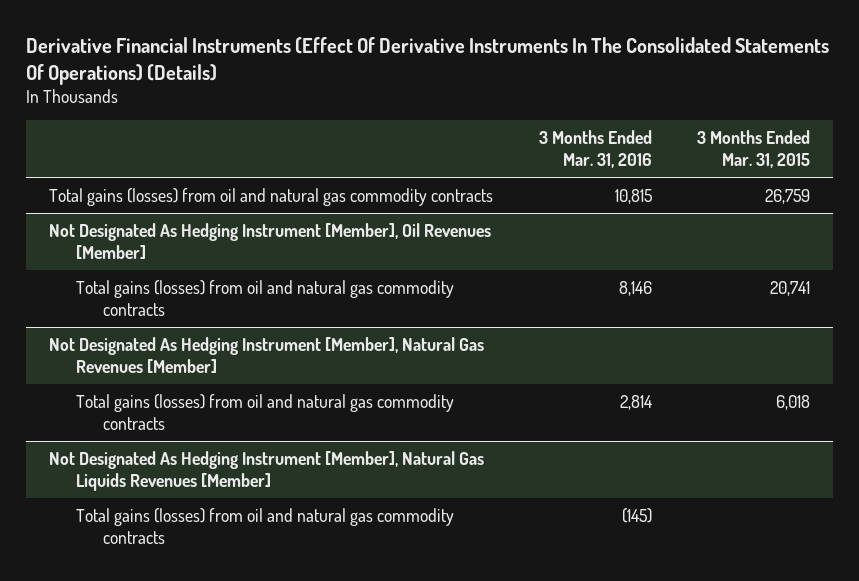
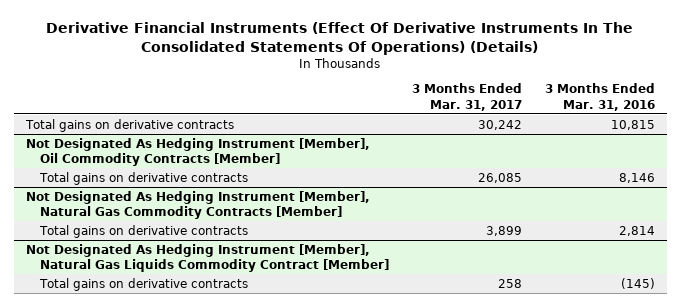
- | 3 Months Ended Mar. 31, 2016 | 3 Months Ended Mar. 31, 2015
+ | 3 Months Ended Mar. 31, 2017 | 3 Months Ended Mar. 31, 2016
- Total gains (losses) from oil and natural gas commodity contracts | 10,815 | 26,759
- Not Designated As Hedging Instrument [Member], Oil Revenues [Member]
- Total gains (losses) from oil and natural gas commodity contracts | 8,146 | 20,741
- Not Designated As Hedging Instrument [Member], Natural Gas Revenues [Member]
- Total gains (losses) from oil and natural gas commodity contracts | 2,814 | 6,018
- Not Designated As Hedging Instrument [Member], Natural Gas Liquids Revenues [Member]
- Total gains (losses) from oil and natural gas commodity contracts | (145) |
+ Total gains on derivative contracts | 30,242 | 10,815
+ Not Designated As Hedging Instrument [Member], Oil Commodity Contracts [Member]
+ Total gains on derivative contracts | 26,085 | 8,146
+ Not Designated As Hedging Instrument [Member], Natural Gas Commodity Contracts [Member]
+ Total gains on derivative contracts | 3,899 | 2,814
+ Not Designated As Hedging Instrument [Member], Natural Gas Liquids Commodity Contract [Member]
+ Total gains on derivative contracts | 258 | (145)

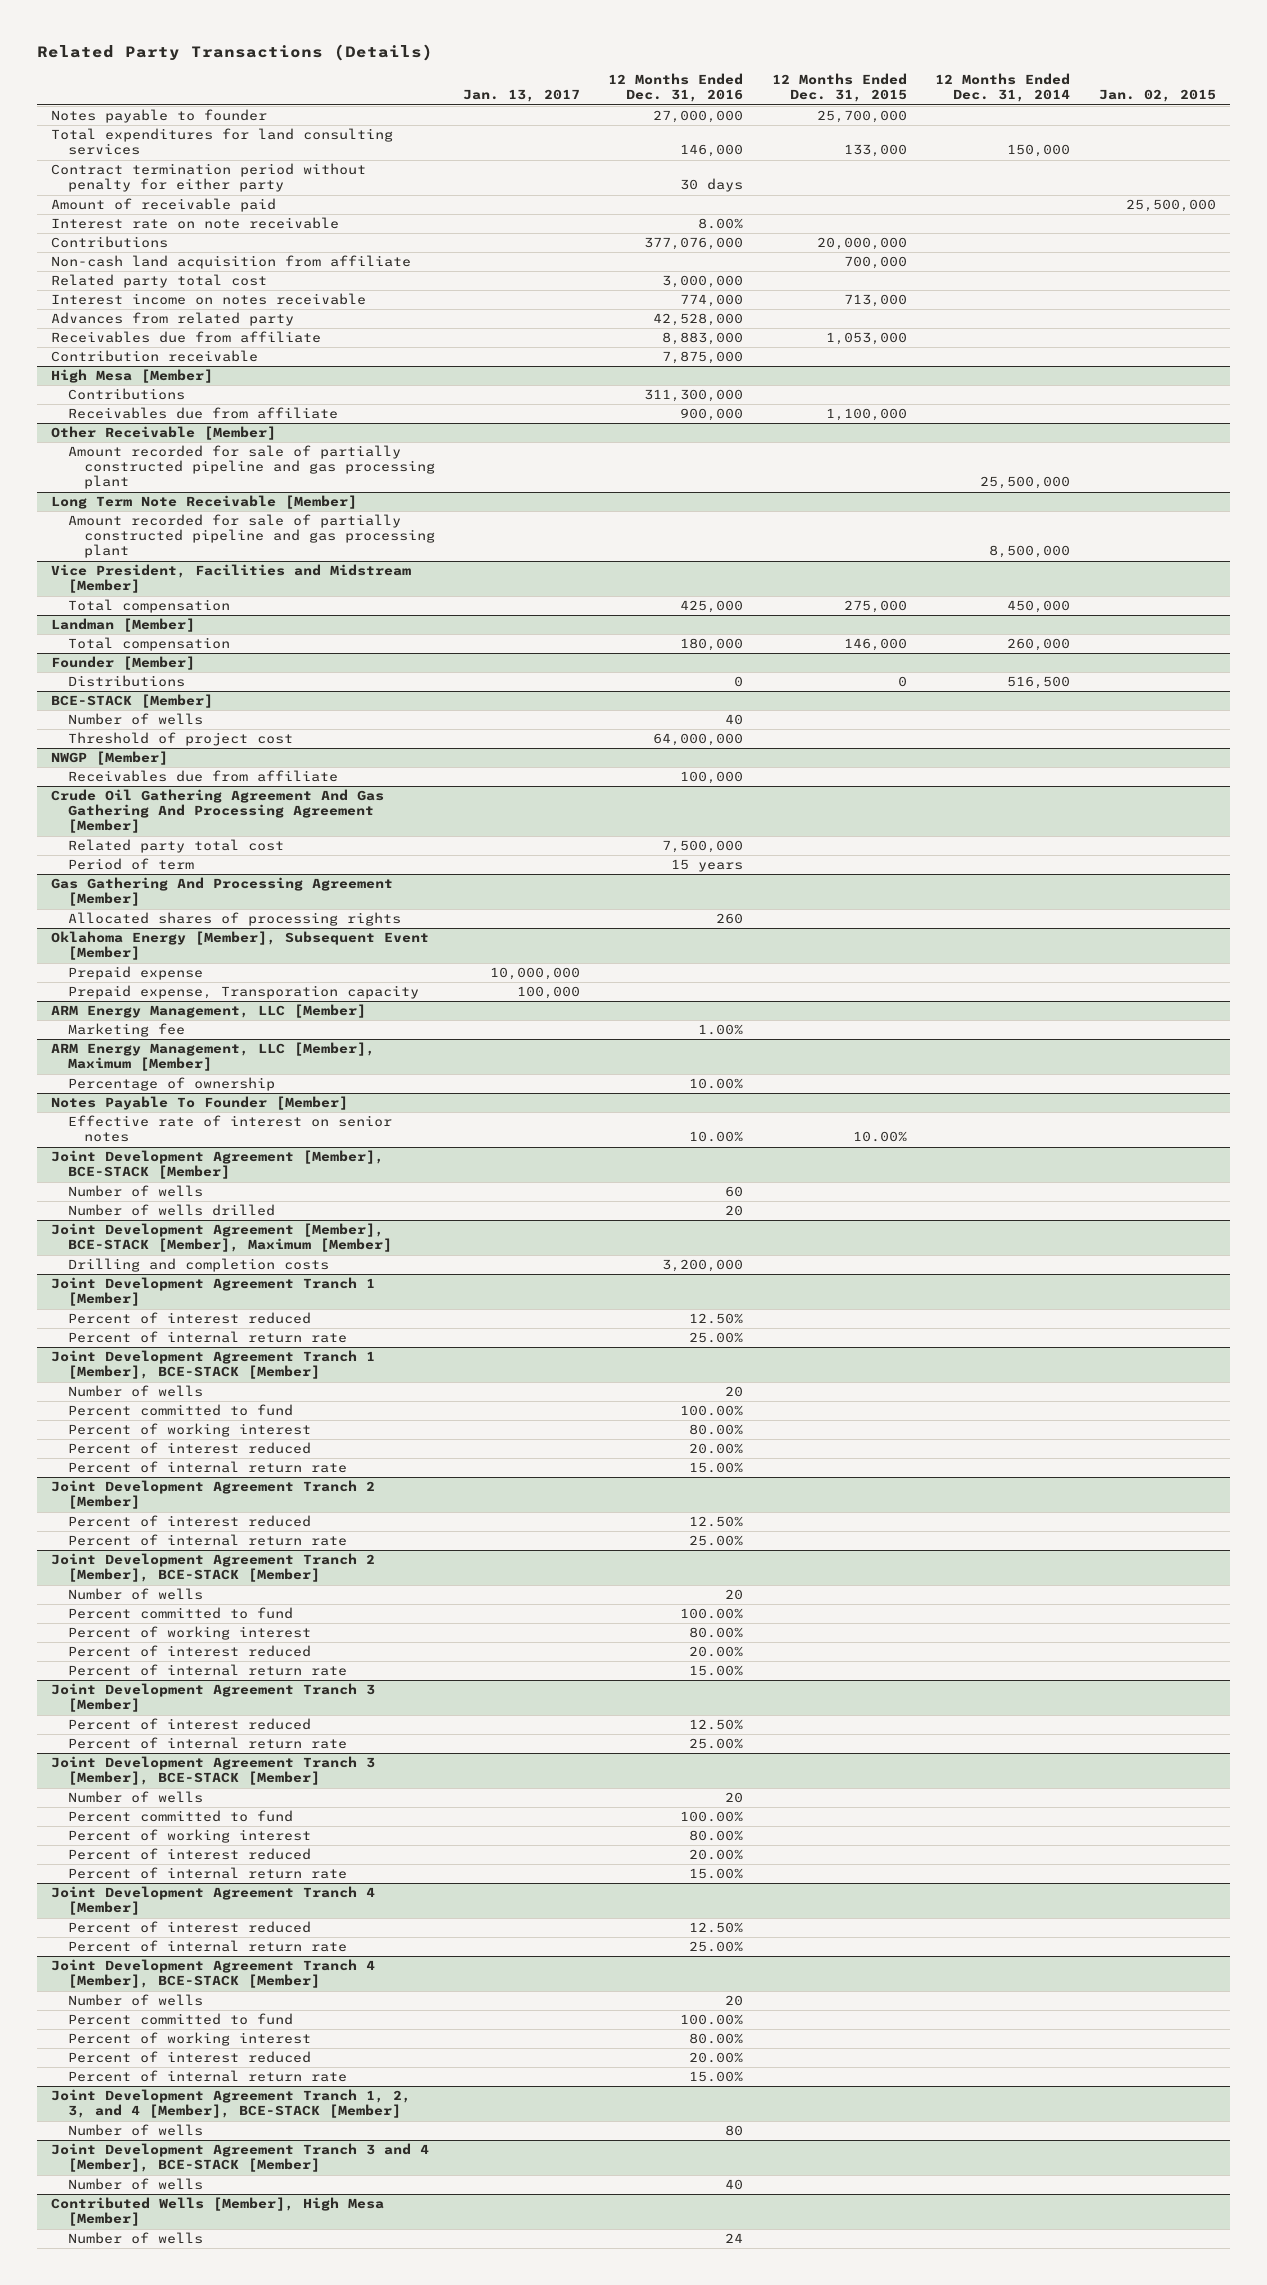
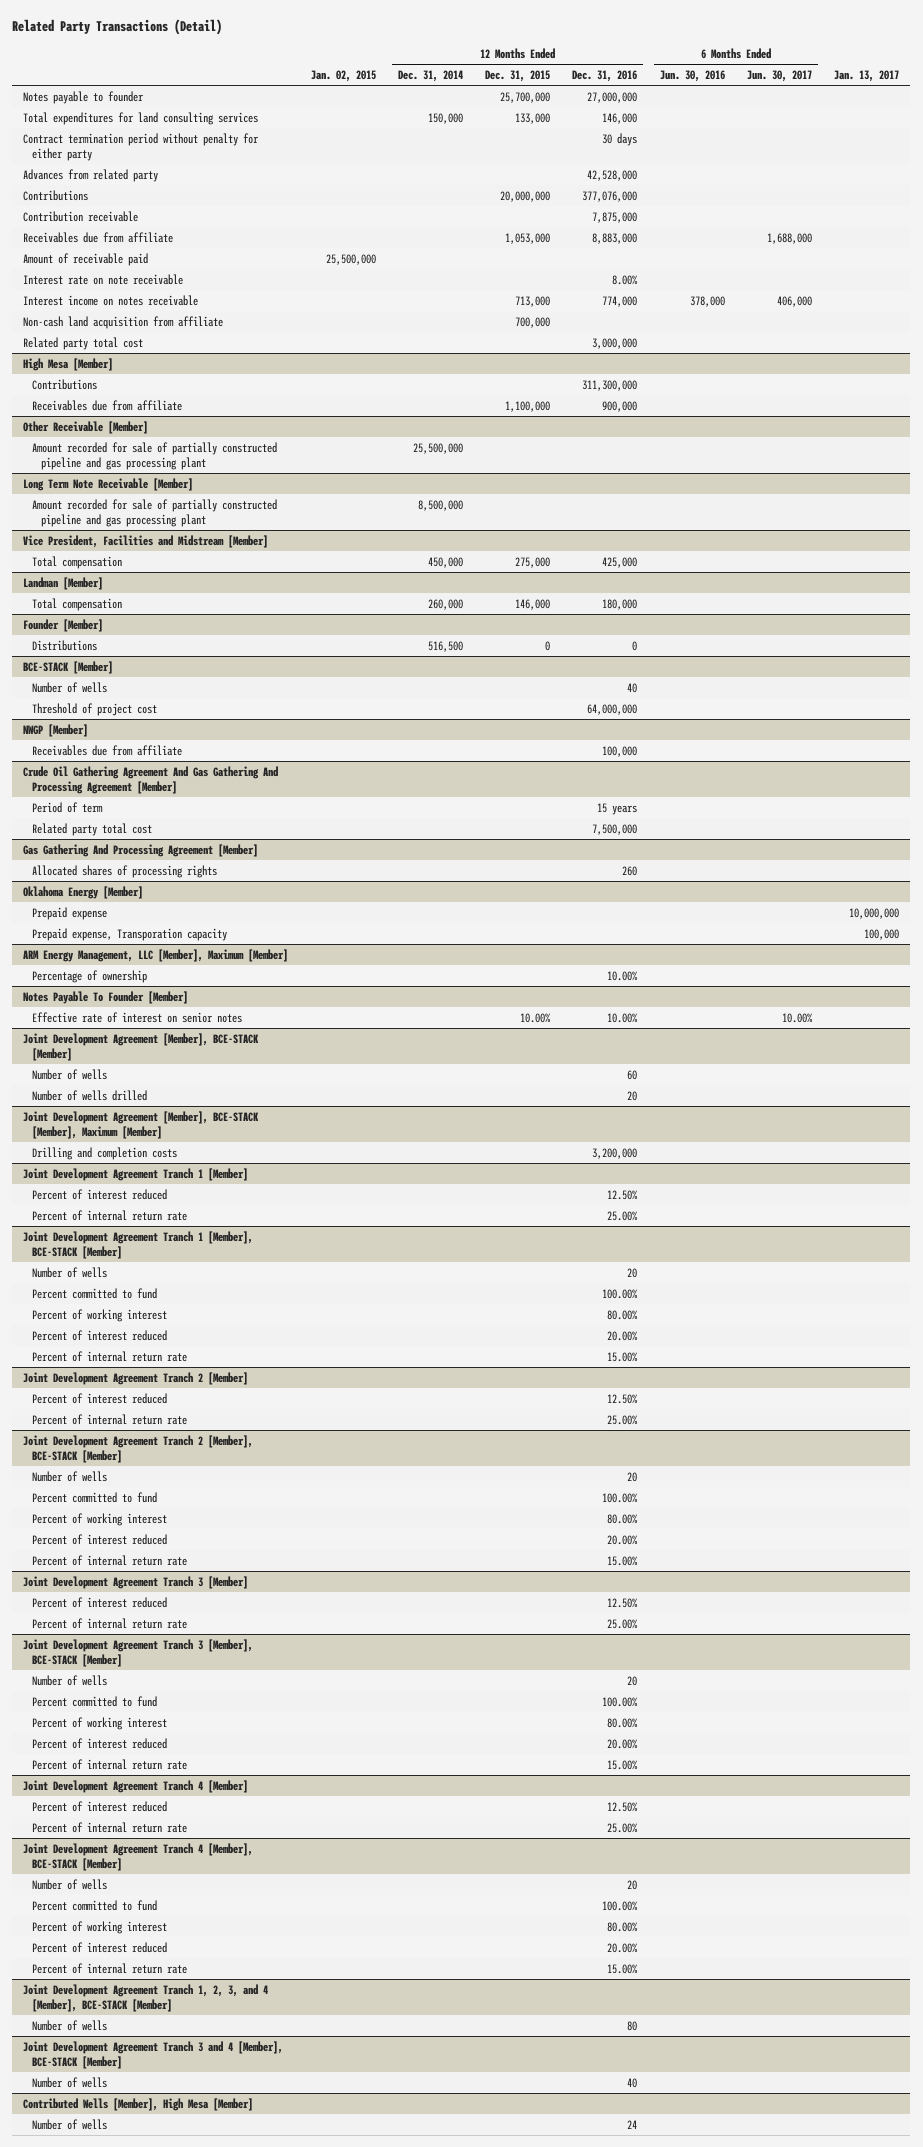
- Related Party Transactions (Details)
+ Related Party Transactions (Detail)
- | Jan. 13, 2017 | 12 Months Ended Dec. 31, 2016 | 12 Months Ended Dec. 31, 2015 | 12 Months Ended Dec. 31, 2014 | Jan. 02, 2015
+ | Jan. 02, 2015 | 12 Months Ended Dec. 31, 2014 | 12 Months Ended Dec. 31, 2015 | 12 Months Ended Dec. 31, 2016 | 6 Months Ended Jun. 30, 2016 | 6 Months Ended Jun. 30, 2017 | Jan. 13, 2017
moved up: Advances from related party | | | | 42,528,000 | | |
moved up: Contributions | | | 20,000,000 | 377,076,000 | | |
moved up: Contribution receivable | | | | 7,875,000 | | |
moved up: Receivables due from affiliate | | | 1,053,000 | 8,883,000 | | 1,688,000 |
moved up: Interest income on notes receivable | | | 713,000 | 774,000 | 378,000 | 406,000 |
@ Crude Oil Gathering Agreement And Gas Gathering And Processing Agreement [Member]
moved down: Related party total cost | | | | 7,500,000 | | |
- Oklahoma Energy [Member], Subsequent Event [Member]
+ Oklahoma Energy [Member]
- ARM Energy Management, LLC [Member]
- Marketing fee | | 1.00% | | |

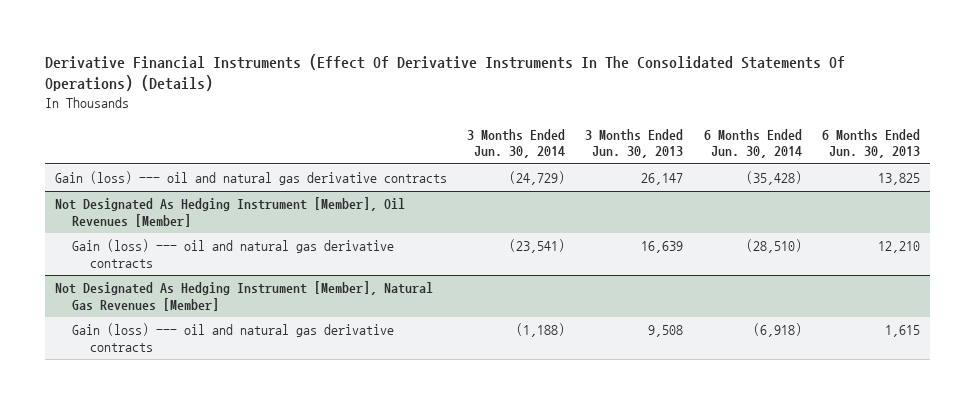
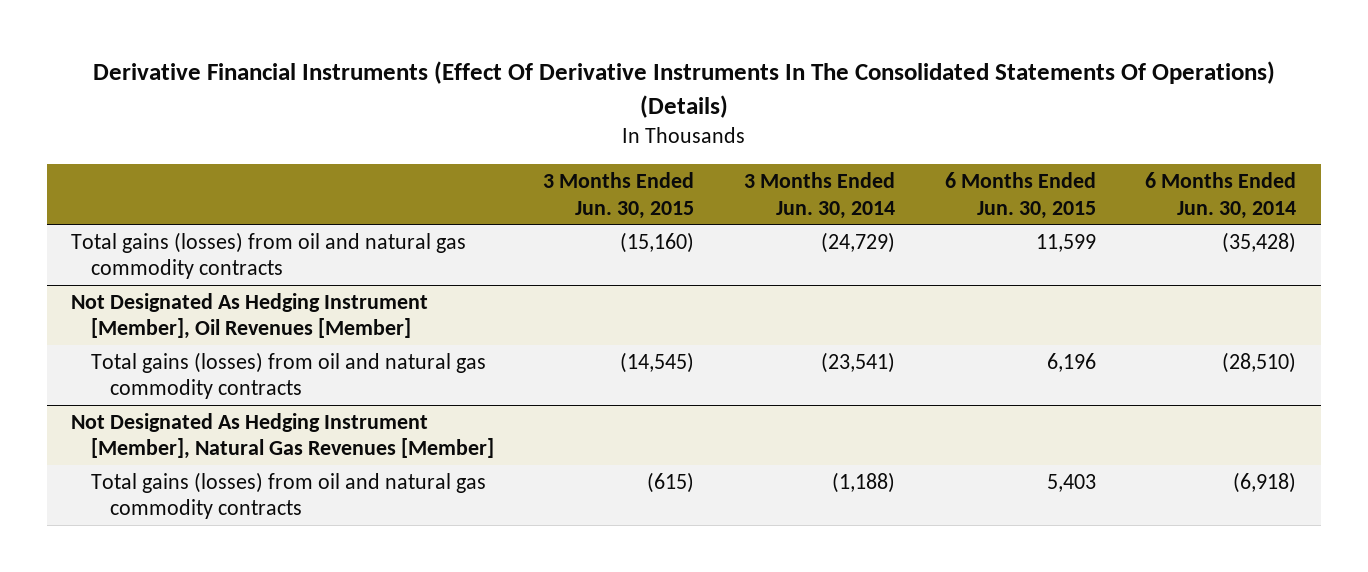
- | 3 Months Ended Jun. 30, 2014 | 3 Months Ended Jun. 30, 2013 | 6 Months Ended Jun. 30, 2014 | 6 Months Ended Jun. 30, 2013
+ | 3 Months Ended Jun. 30, 2015 | 3 Months Ended Jun. 30, 2014 | 6 Months Ended Jun. 30, 2015 | 6 Months Ended Jun. 30, 2014
- Gain (loss) --- oil and natural gas derivative contracts | (24,729) | 26,147 | (35,428) | 13,825
+ Total gains (losses) from oil and natural gas commodity contracts | (15,160) | (24,729) | 11,599 | (35,428)
@ Not Designated As Hedging Instrument [Member], Oil Revenues [Member]
- Gain (loss) --- oil and natural gas derivative contracts | (23,541) | 16,639 | (28,510) | 12,210
+ Total gains (losses) from oil and natural gas commodity contracts | (14,545) | (23,541) | 6,196 | (28,510)
@ Not Designated As Hedging Instrument [Member], Natural Gas Revenues [Member]
- Gain (loss) --- oil and natural gas derivative contracts | (1,188) | 9,508 | (6,918) | 1,615
+ Total gains (losses) from oil and natural gas commodity contracts | (615) | (1,188) | 5,403 | (6,918)

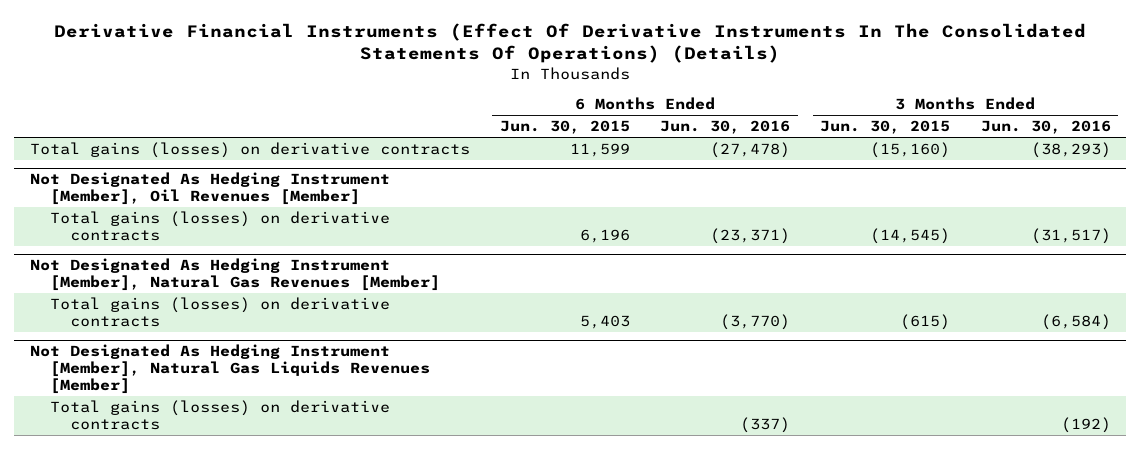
- | 3 Months Ended Jun. 30, 2015 | 3 Months Ended Jun. 30, 2014 | 6 Months Ended Jun. 30, 2015 | 6 Months Ended Jun. 30, 2014
+ | 6 Months Ended Jun. 30, 2015 | 6 Months Ended Jun. 30, 2016 | 3 Months Ended Jun. 30, 2015 | 3 Months Ended Jun. 30, 2016
- Total gains (losses) from oil and natural gas commodity contracts | (15,160) | (24,729) | 11,599 | (35,428)
+ Total gains (losses) on derivative contracts | 11,599 | (27,478) | (15,160) | (38,293)
@ Not Designated As Hedging Instrument [Member], Oil Revenues [Member]
- Total gains (losses) from oil and natural gas commodity contracts | (14,545) | (23,541) | 6,196 | (28,510)
+ Total gains (losses) on derivative contracts | 6,196 | (23,371) | (14,545) | (31,517)
@ Not Designated As Hedging Instrument [Member], Natural Gas Revenues [Member]
- Total gains (losses) from oil and natural gas commodity contracts | (615) | (1,188) | 5,403 | (6,918)
+ Total gains (losses) on derivative contracts | 5,403 | (3,770) | (615) | (6,584)
+ Not Designated As Hedging Instrument [Member], Natural Gas Liquids Revenues [Member]
+ Total gains (losses) on derivative contracts | | (337) | | (192)

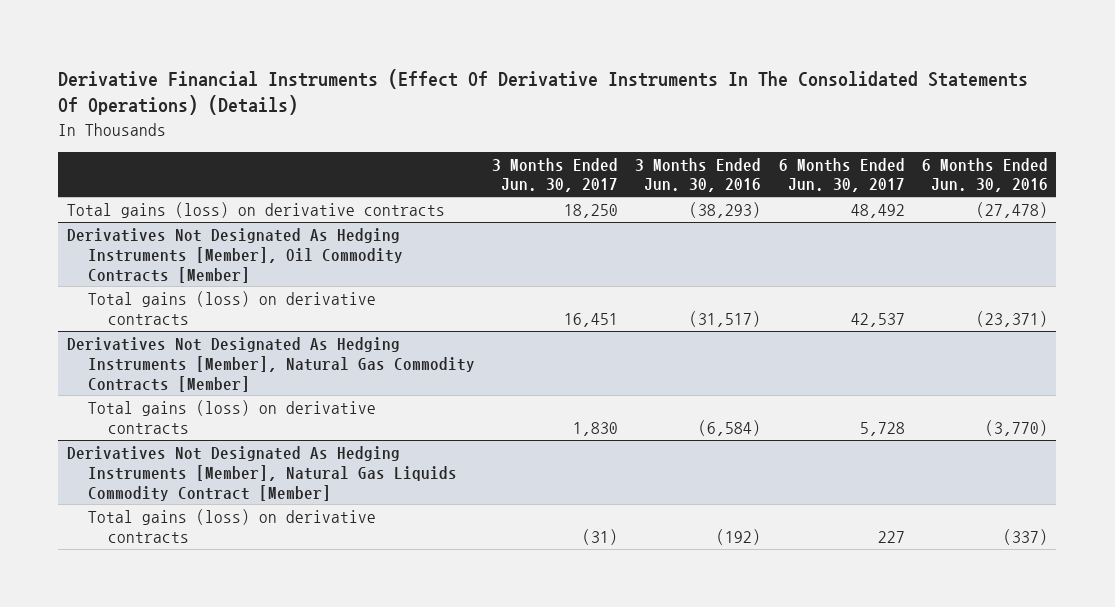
- | 6 Months Ended Jun. 30, 2015 | 6 Months Ended Jun. 30, 2016 | 3 Months Ended Jun. 30, 2015 | 3 Months Ended Jun. 30, 2016
+ | 3 Months Ended Jun. 30, 2017 | 3 Months Ended Jun. 30, 2016 | 6 Months Ended Jun. 30, 2017 | 6 Months Ended Jun. 30, 2016
- Total gains (losses) on derivative contracts | 11,599 | (27,478) | (15,160) | (38,293)
- Not Designated As Hedging Instrument [Member], Oil Revenues [Member]
- Total gains (losses) on derivative contracts | 6,196 | (23,371) | (14,545) | (31,517)
- Not Designated As Hedging Instrument [Member], Natural Gas Revenues [Member]
- Total gains (losses) on derivative contracts | 5,403 | (3,770) | (615) | (6,584)
- Not Designated As Hedging Instrument [Member], Natural Gas Liquids Revenues [Member]
- Total gains (losses) on derivative contracts | | (337) | | (192)
+ Total gains (loss) on derivative contracts | 18,250 | (38,293) | 48,492 | (27,478)
+ Derivatives Not Designated As Hedging Instruments [Member], Oil Commodity Contracts [Member]
+ Total gains (loss) on derivative contracts | 16,451 | (31,517) | 42,537 | (23,371)
+ Derivatives Not Designated As Hedging Instruments [Member], Natural Gas Commodity Contracts [Member]
+ Total gains (loss) on derivative contracts | 1,830 | (6,584) | 5,728 | (3,770)
+ Derivatives Not Designated As Hedging Instruments [Member], Natural Gas Liquids Commodity Contract [Member]
+ Total gains (loss) on derivative contracts | (31) | (192) | 227 | (337)

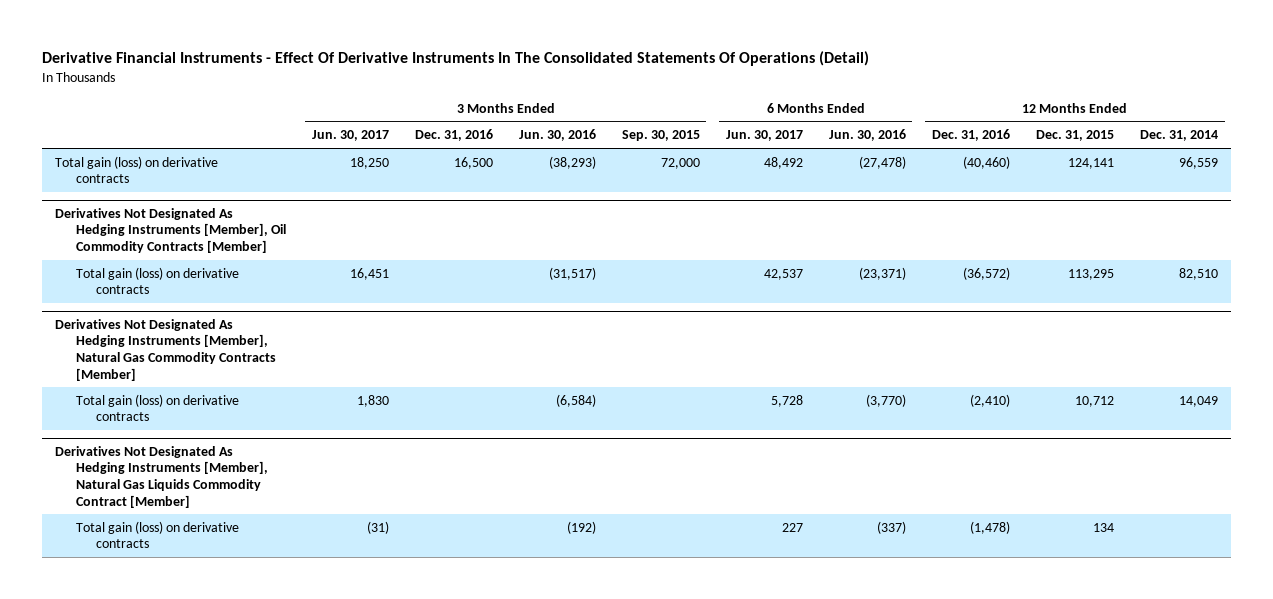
- Derivative Financial Instruments (Effect Of Derivative Instruments In The Consolidated Statements Of Operations) (Details)
+ Derivative Financial Instruments - Effect Of Derivative Instruments In The Consolidated Statements Of Operations (Detail)
- | 3 Months Ended Jun. 30, 2017 | 3 Months Ended Jun. 30, 2016 | 6 Months Ended Jun. 30, 2017 | 6 Months Ended Jun. 30, 2016
+ | 3 Months Ended Jun. 30, 2017 | 3 Months Ended Dec. 31, 2016 | 3 Months Ended Jun. 30, 2016 | 3 Months Ended Sep. 30, 2015 | 6 Months Ended Jun. 30, 2017 | 6 Months Ended Jun. 30, 2016 | 12 Months Ended Dec. 31, 2016 | 12 Months Ended Dec. 31, 2015 | 12 Months Ended Dec. 31, 2014
- Total gains (loss) on derivative contracts | 18,250 | (38,293) | 48,492 | (27,478)
+ Total gain (loss) on derivative contracts | 18,250 | 16,500 | (38,293) | 72,000 | 48,492 | (27,478) | (40,460) | 124,141 | 96,559
@ Derivatives Not Designated As Hedging Instruments [Member], Oil Commodity Contracts [Member]
- Total gains (loss) on derivative contracts | 16,451 | (31,517) | 42,537 | (23,371)
+ Total gain (loss) on derivative contracts | 16,451 | | (31,517) | | 42,537 | (23,371) | (36,572) | 113,295 | 82,510
@ Derivatives Not Designated As Hedging Instruments [Member], Natural Gas Commodity Contracts [Member]
- Total gains (loss) on derivative contracts | 1,830 | (6,584) | 5,728 | (3,770)
+ Total gain (loss) on derivative contracts | 1,830 | | (6,584) | | 5,728 | (3,770) | (2,410) | 10,712 | 14,049
@ Derivatives Not Designated As Hedging Instruments [Member], Natural Gas Liquids Commodity Contract [Member]
- Total gains (loss) on derivative contracts | (31) | (192) | 227 | (337)
+ Total gain (loss) on derivative contracts | (31) | | (192) | | 227 | (337) | (1,478) | 134 |

